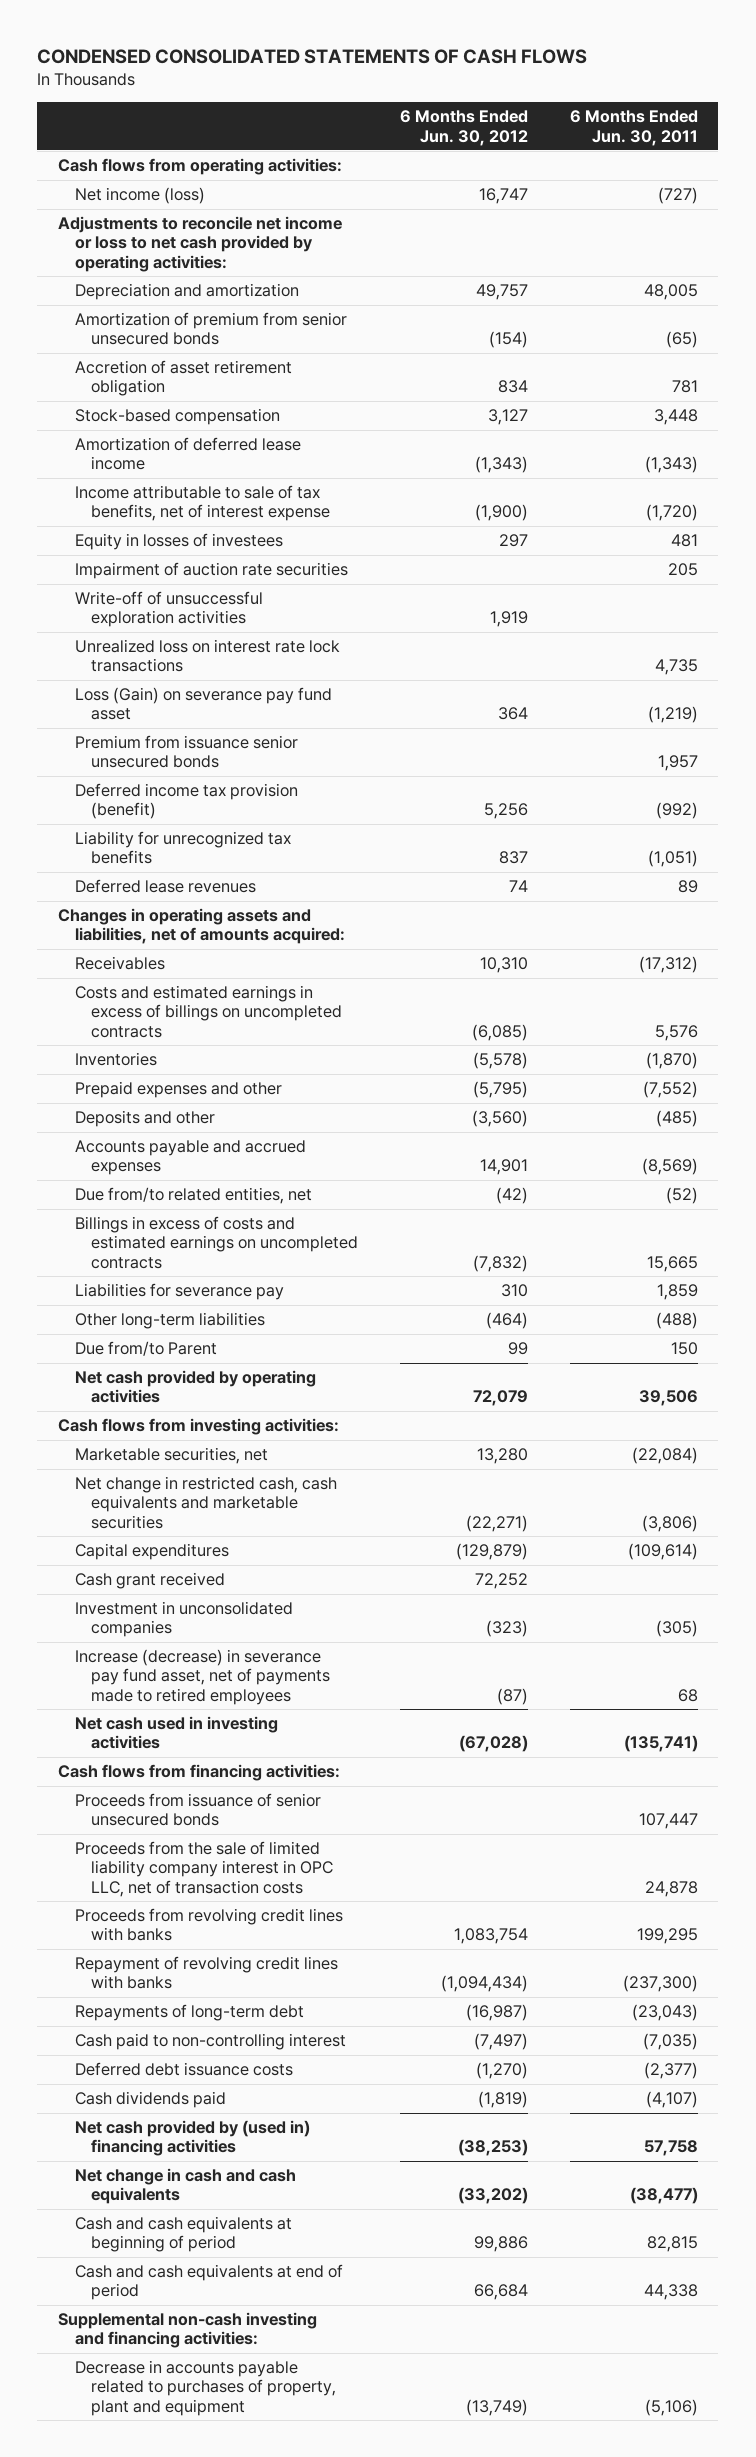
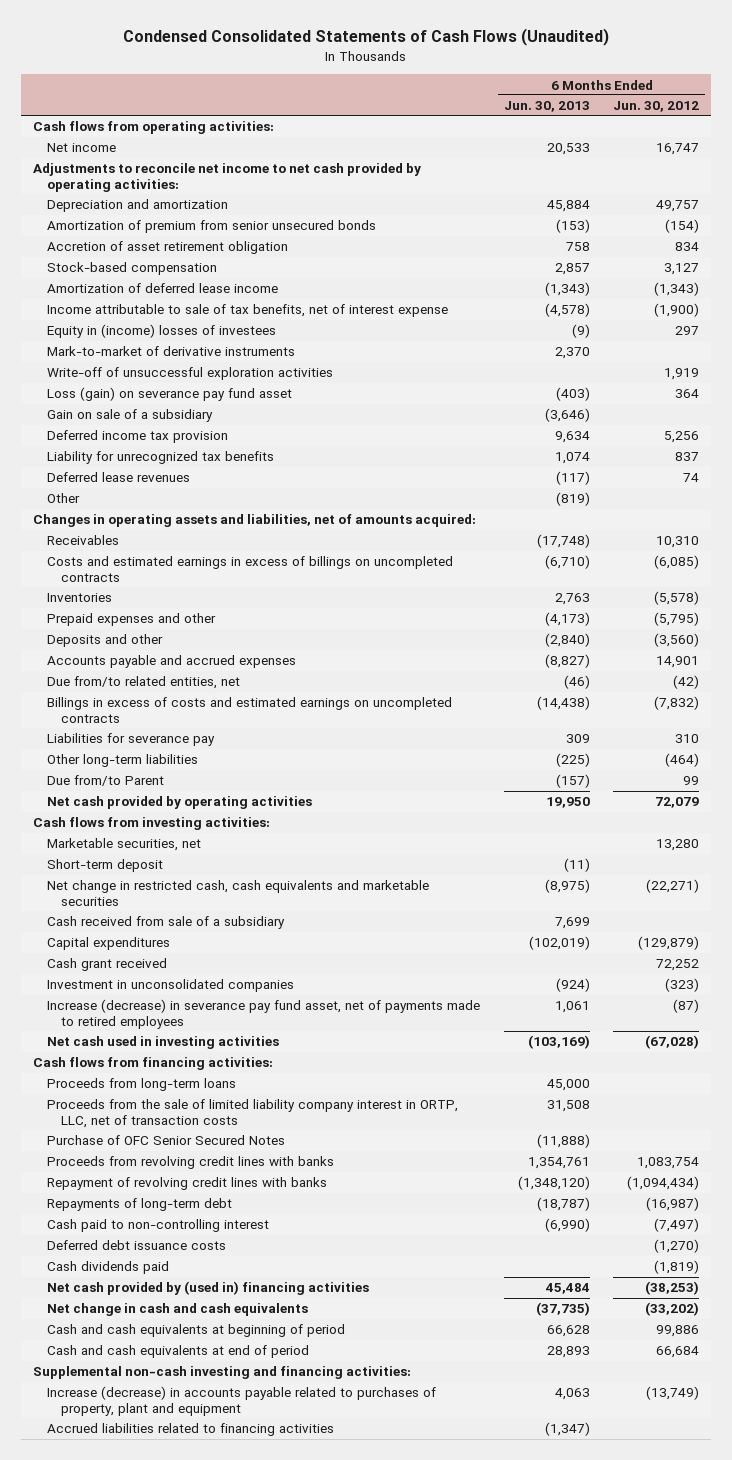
- CONDENSED CONSOLIDATED STATEMENTS OF CASH FLOWS
+ Condensed Consolidated Statements of Cash Flows (Unaudited)
- | 6 Months Ended Jun. 30, 2012 | 6 Months Ended Jun. 30, 2011
+ | 6 Months Ended Jun. 30, 2013 | 6 Months Ended Jun. 30, 2012
- Net income (loss) | 16,747 | (727)
- Adjustments to reconcile net income or loss to net cash provided by operating activities:
+ Net income | 20,533 | 16,747
+ Adjustments to reconcile net income to net cash provided by operating activities:
- Equity in losses of investees | 297 | 481
- Impairment of auction rate securities | | 205
+ Equity in (income) losses of investees | (9) | 297
+ Mark-to-market of derivative instruments | 2,370 |
- Unrealized loss on interest rate lock transactions | | 4,735
- Loss (Gain) on severance pay fund asset | 364 | (1,219)
- Premium from issuance senior unsecured bonds | | 1,957
- Deferred income tax provision (benefit) | 5,256 | (992)
+ Loss (gain) on severance pay fund asset | (403) | 364
+ Gain on sale of a subsidiary | (3,646) |
+ Deferred income tax provision | 9,634 | 5,256
+ Other | (819) |
+ Short-term deposit | (11) |
+ Cash received from sale of a subsidiary | 7,699 |
- Proceeds from issuance of senior unsecured bonds | | 107,447
- Proceeds from the sale of limited liability company interest in OPC LLC, net of transaction costs | | 24,878
+ Proceeds from long-term loans | 45,000 |
+ Proceeds from the sale of limited liability company interest in ORTP, LLC, net of transaction costs | 31,508 |
+ Purchase of OFC Senior Secured Notes | (11,888) |
- Decrease in accounts payable related to purchases of property, plant and equipment | (13,749) | (5,106)
+ Increase (decrease) in accounts payable related to purchases of property, plant and equipment | 4,063 | (13,749)
+ Accrued liabilities related to financing activities | (1,347) |

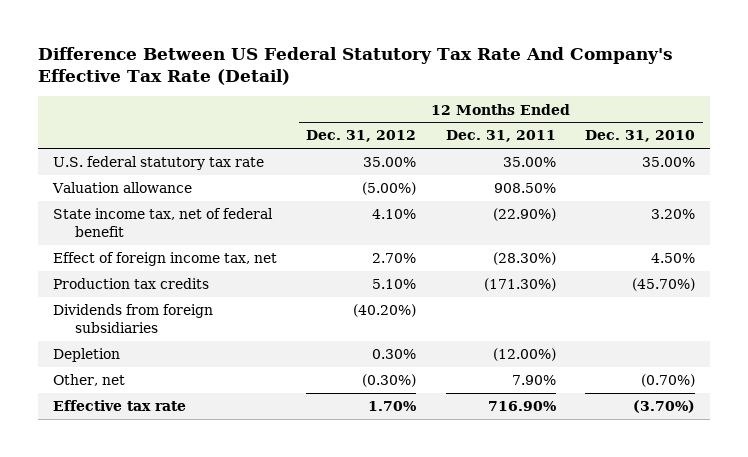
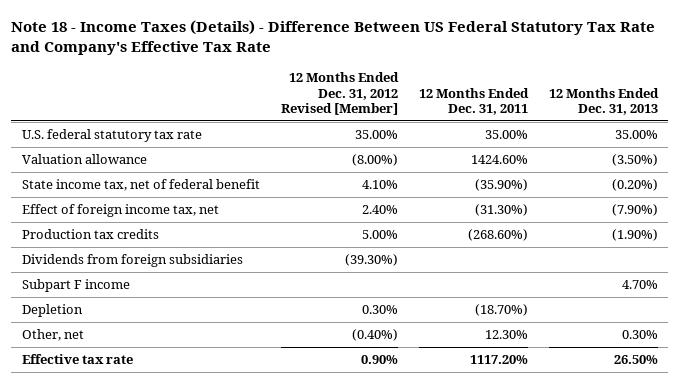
- Difference Between US Federal Statutory Tax Rate And Company's Effective Tax Rate (Detail)
+ Note 18 - Income Taxes (Details) - Difference Between US Federal Statutory Tax Rate and Company's Effective Tax Rate
- | 12 Months Ended Dec. 31, 2012 | 12 Months Ended Dec. 31, 2011 | 12 Months Ended Dec. 31, 2010
+ | 12 Months Ended Dec. 31, 2012 Revised [Member] | 12 Months Ended Dec. 31, 2011 | 12 Months Ended Dec. 31, 2013
- Valuation allowance | (5.00%) | 908.50% |
- State income tax, net of federal benefit | 4.10% | (22.90%) | 3.20%
- Effect of foreign income tax, net | 2.70% | (28.30%) | 4.50%
- Production tax credits | 5.10% | (171.30%) | (45.70%)
+ Valuation allowance | (8.00%) | 1424.60% | (3.50%)
+ State income tax, net of federal benefit | 4.10% | (35.90%) | (0.20%)
+ Effect of foreign income tax, net | 2.40% | (31.30%) | (7.90%)
+ Production tax credits | 5.00% | (268.60%) | (1.90%)
- Depletion | 0.30% | (12.00%) |
- Other, net | (0.30%) | 7.90% | (0.70%)
- Effective tax rate | 1.70% | 716.90% | (3.70%)
+ Subpart F income | | | 4.70%
+ Depletion | 0.30% | (18.70%) |
+ Other, net | (0.40%) | 12.30% | 0.30%
+ Effective tax rate | 0.90% | 1117.20% | 26.50%

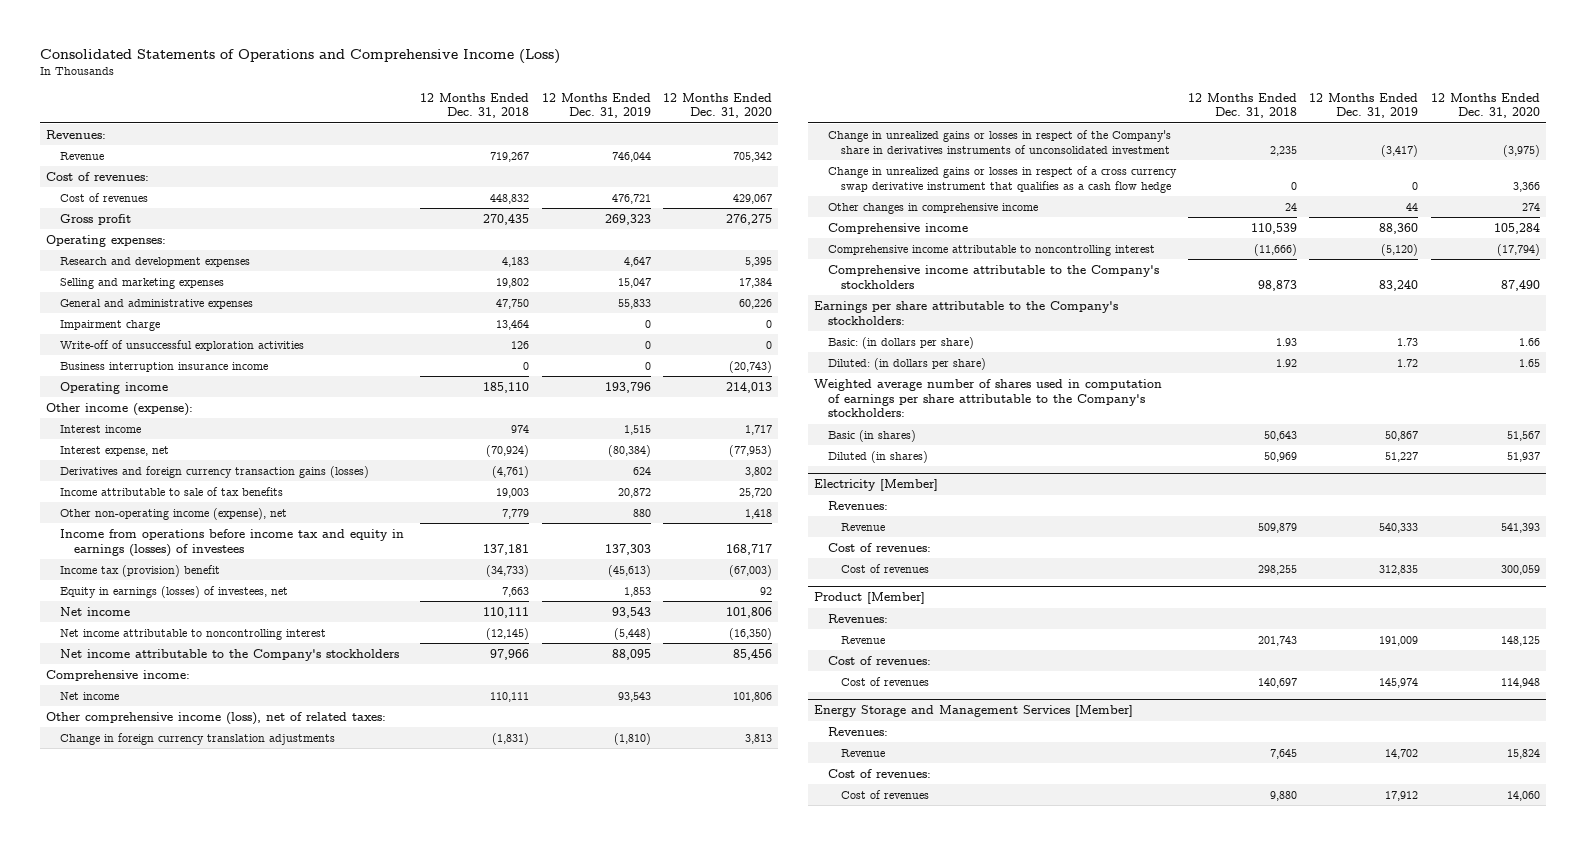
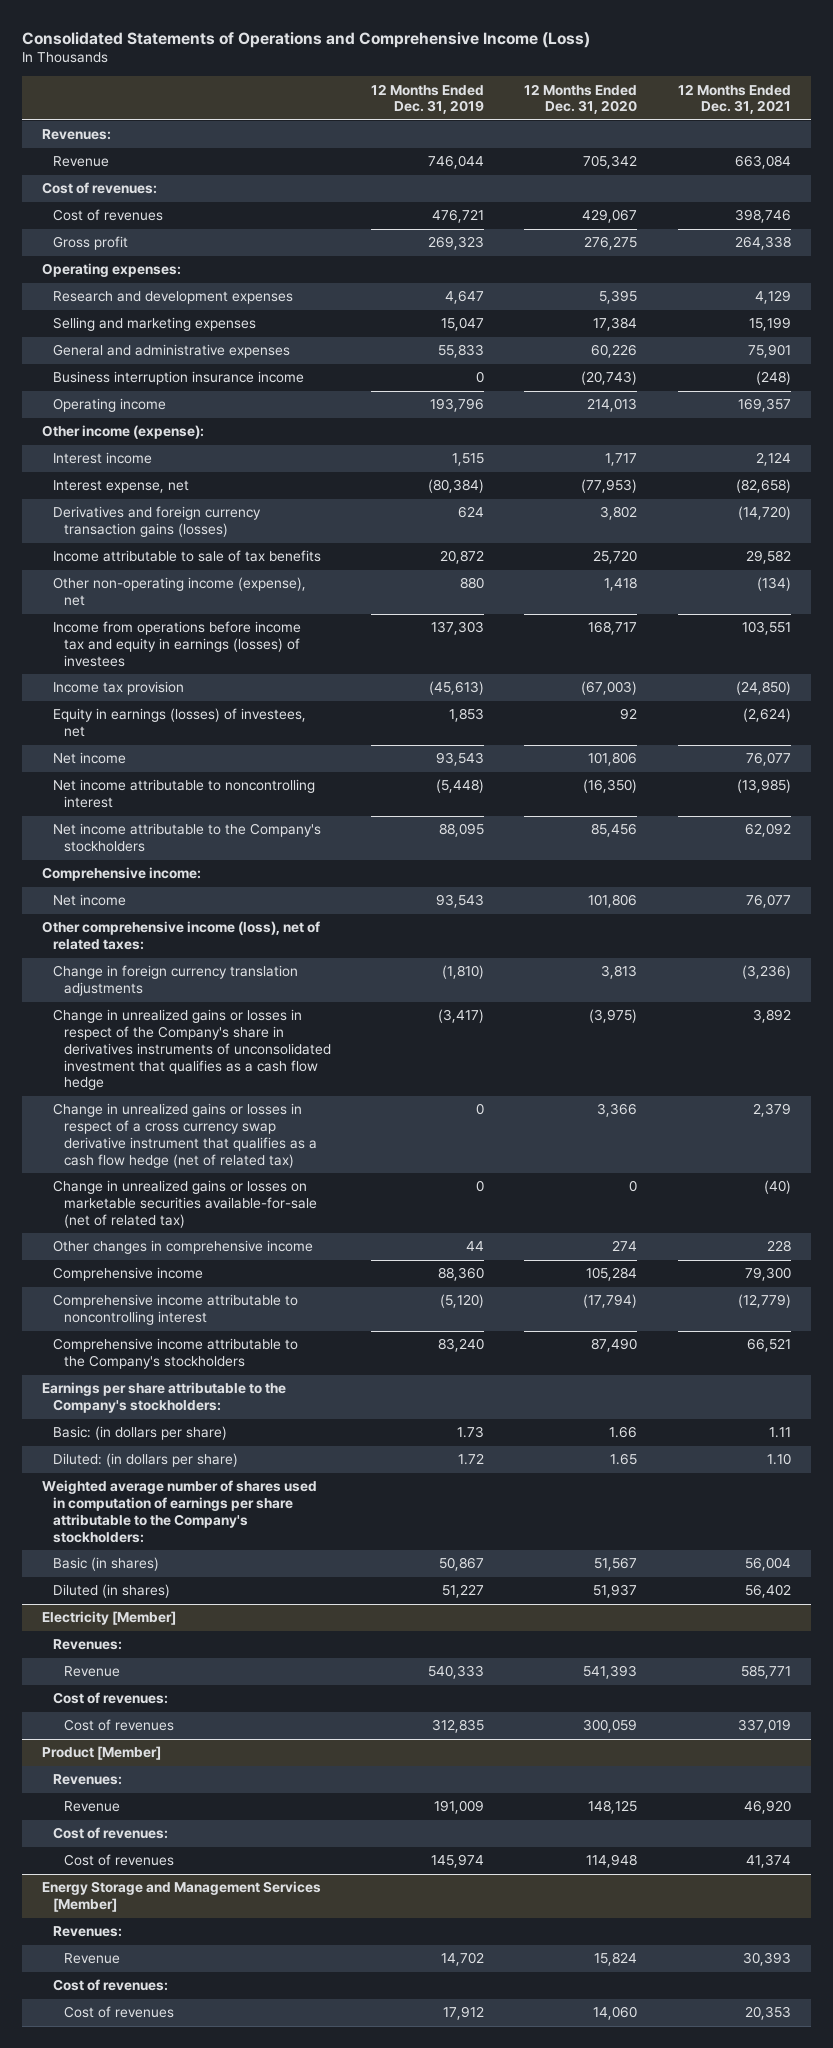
- | 12 Months Ended Dec. 31, 2018 | 12 Months Ended Dec. 31, 2019 | 12 Months Ended Dec. 31, 2020
+ | 12 Months Ended Dec. 31, 2019 | 12 Months Ended Dec. 31, 2020 | 12 Months Ended Dec. 31, 2021
- Impairment charge | 13,464 | 0 | 0
- Write-off of unsuccessful exploration activities | 126 | 0 | 0
- Income tax (provision) benefit | (34,733) | (45,613) | (67,003)
+ Income tax provision | (45,613) | (67,003) | (24,850)
- Change in unrealized gains or losses in respect of the Company's share in derivatives instruments of unconsolidated investment | 2,235 | (3,417) | (3,975)
- Change in unrealized gains or losses in respect of a cross currency swap derivative instrument that qualifies as a cash flow hedge | 0 | 0 | 3,366
+ Change in unrealized gains or losses in respect of the Company's share in derivatives instruments of unconsolidated investment that qualifies as a cash flow hedge | (3,417) | (3,975) | 3,892
+ Change in unrealized gains or losses in respect of a cross currency swap derivative instrument that qualifies as a cash flow hedge (net of related tax) | 0 | 3,366 | 2,379
+ Change in unrealized gains or losses on marketable securities available-for-sale (net of related tax) | 0 | 0 | (40)

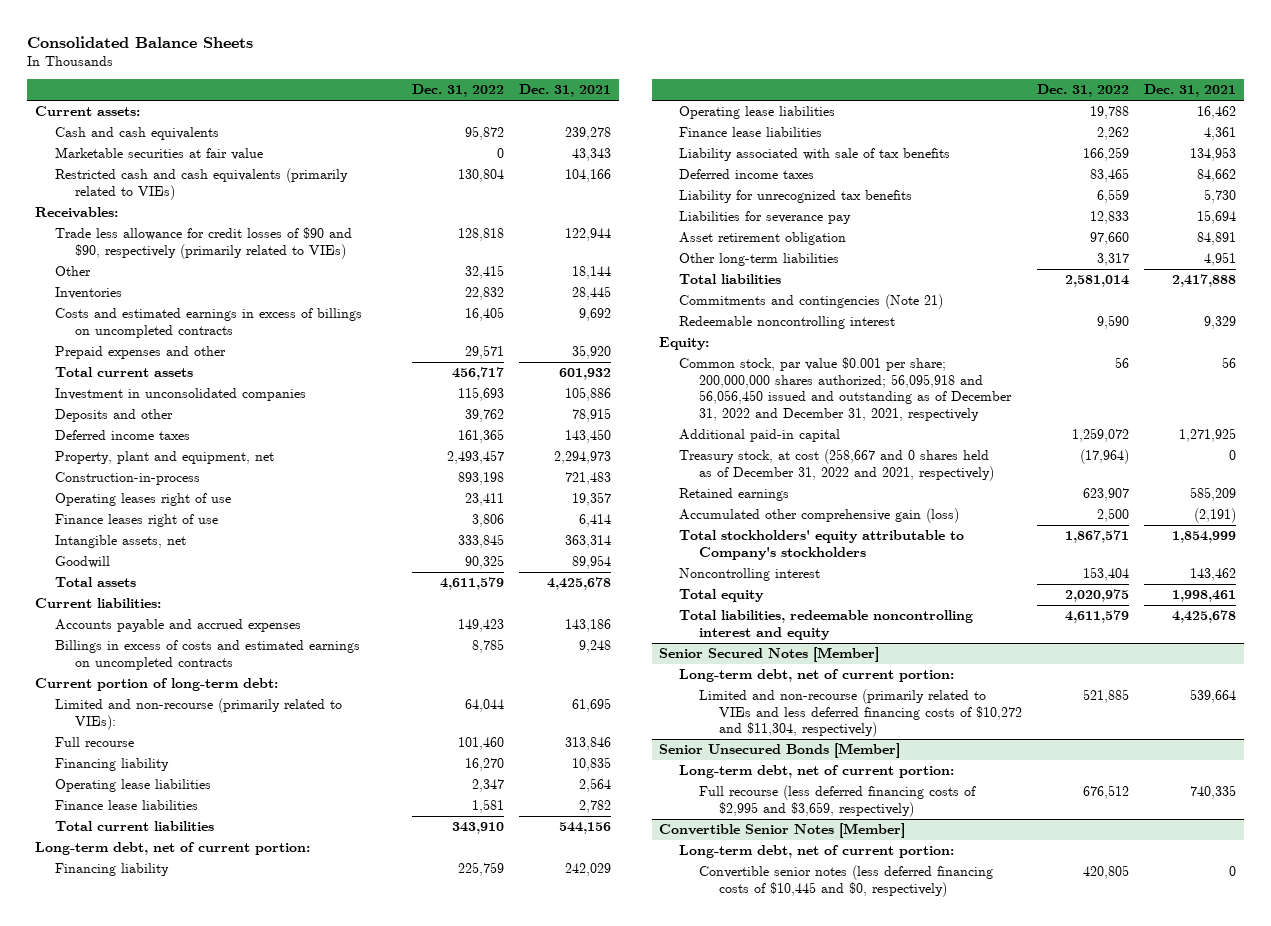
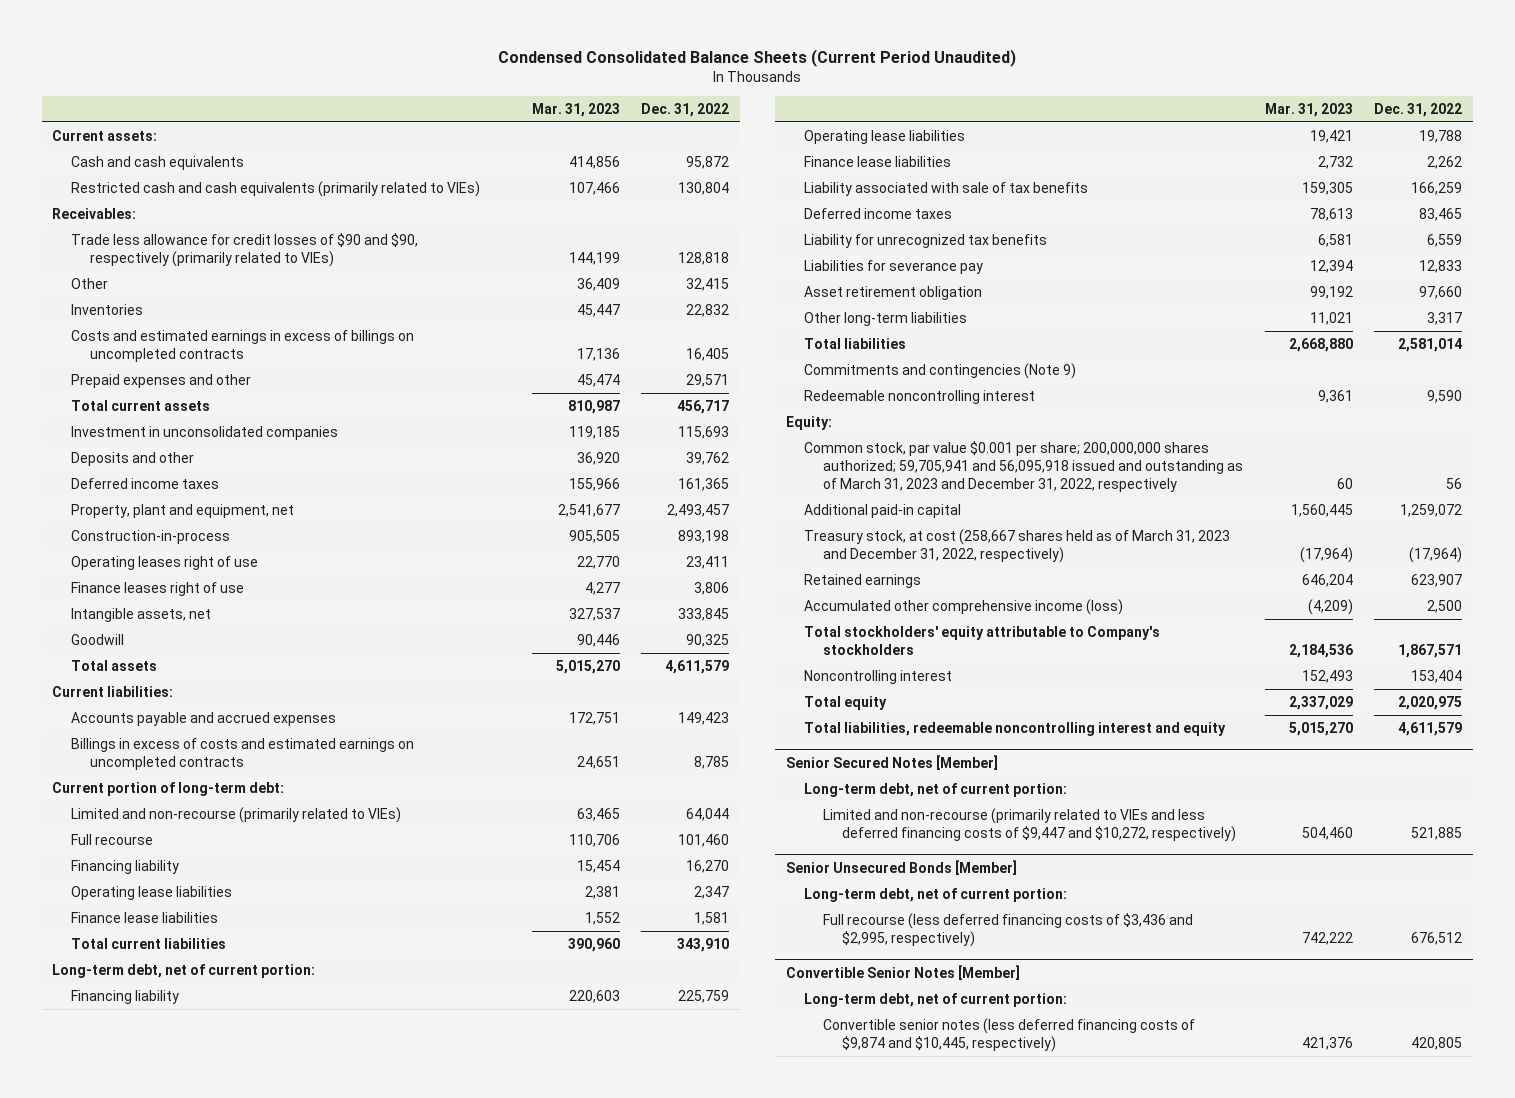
- Consolidated Balance Sheets
+ Condensed Consolidated Balance Sheets (Current Period Unaudited)
- | Dec. 31, 2022 | Dec. 31, 2021
+ | Mar. 31, 2023 | Dec. 31, 2022
- Marketable securities at fair value | 0 | 43,343
- Limited and non-recourse (primarily related to VIEs): | 64,044 | 61,695
+ Limited and non-recourse (primarily related to VIEs) | 63,465 | 64,044
- Commitments and contingencies (Note 21)
+ Commitments and contingencies (Note 9)
- Common stock, par value $0.001 per share; 200,000,000 shares authorized; 56,095,918 and 56,056,450 issued and outstanding as of December 31, 2022 and December 31, 2021, respectively | 56 | 56
+ Common stock, par value $0.001 per share; 200,000,000 shares authorized; 59,705,941 and 56,095,918 issued and outstanding as of March 31, 2023 and December 31, 2022, respectively | 60 | 56
- Treasury stock, at cost (258,667 and 0 shares held as of December 31, 2022 and 2021, respectively) | (17,964) | 0
+ Treasury stock, at cost (258,667 shares held as of March 31, 2023 and December 31, 2022, respectively) | (17,964) | (17,964)
- Accumulated other comprehensive gain (loss) | 2,500 | (2,191)
+ Accumulated other comprehensive income (loss) | (4,209) | 2,500
@ Senior Secured Notes [Member]
- Limited and non-recourse (primarily related to VIEs and less deferred financing costs of $10,272 and $11,304, respectively) | 521,885 | 539,664
+ Limited and non-recourse (primarily related to VIEs and less deferred financing costs of $9,447 and $10,272, respectively) | 504,460 | 521,885
@ Senior Unsecured Bonds [Member]
- Full recourse (less deferred financing costs of $2,995 and $3,659, respectively) | 676,512 | 740,335
+ Full recourse (less deferred financing costs of $3,436 and $2,995, respectively) | 742,222 | 676,512
@ Convertible Senior Notes [Member]
- Convertible senior notes (less deferred financing costs of $10,445 and $0, respectively) | 420,805 | 0
+ Convertible senior notes (less deferred financing costs of $9,874 and $10,445, respectively) | 421,376 | 420,805

